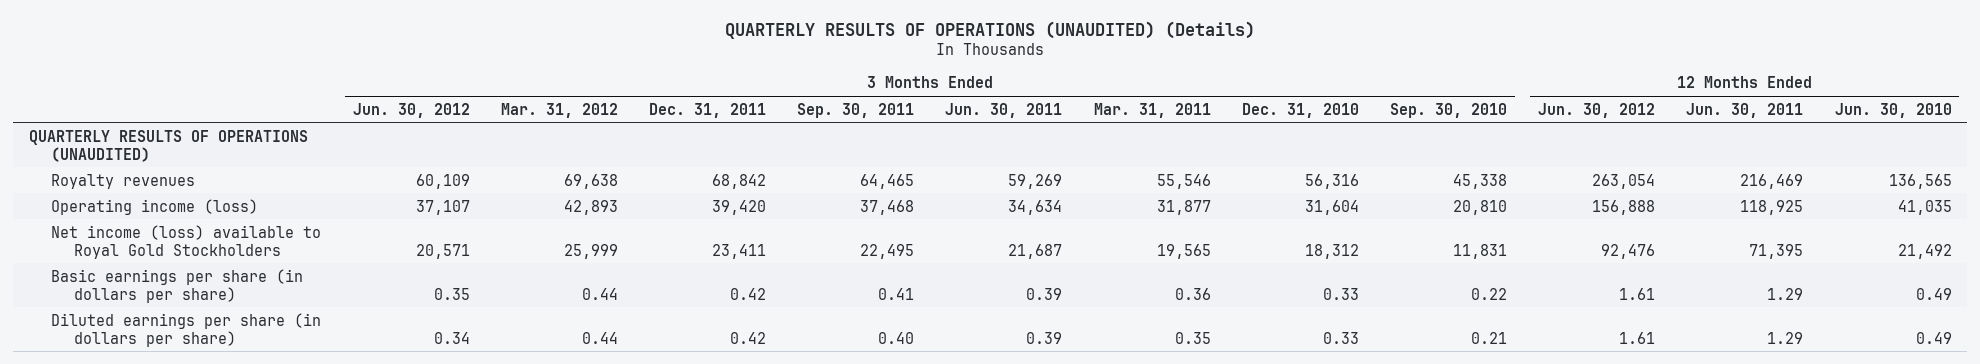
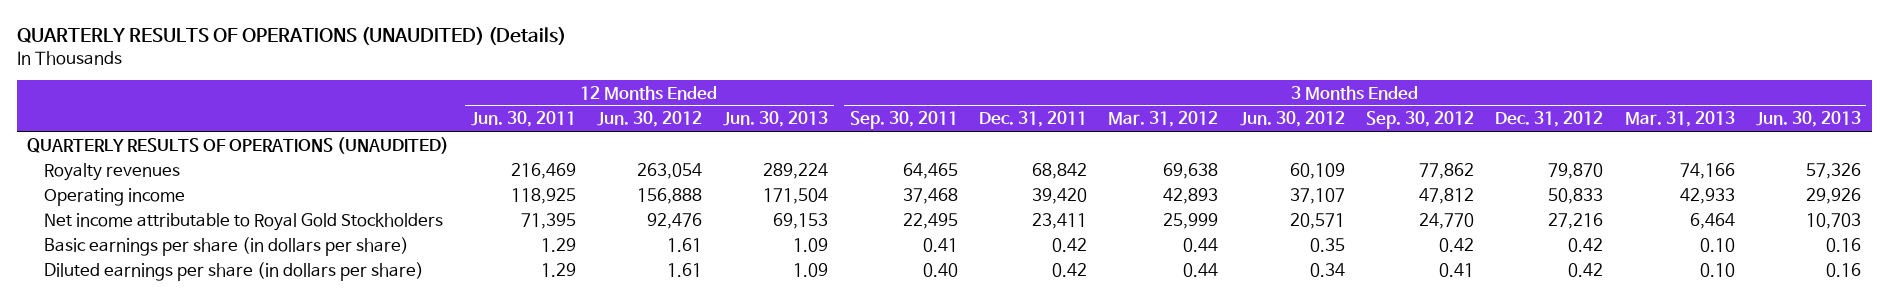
- | 3 Months Ended Jun. 30, 2012 | 3 Months Ended Mar. 31, 2012 | 3 Months Ended Dec. 31, 2011 | 3 Months Ended Sep. 30, 2011 | 3 Months Ended Jun. 30, 2011 | 3 Months Ended Mar. 31, 2011 | 3 Months Ended Dec. 31, 2010 | 3 Months Ended Sep. 30, 2010 | 12 Months Ended Jun. 30, 2012 | 12 Months Ended Jun. 30, 2011 | 12 Months Ended Jun. 30, 2010
+ | 12 Months Ended Jun. 30, 2011 | 12 Months Ended Jun. 30, 2012 | 12 Months Ended Jun. 30, 2013 | 3 Months Ended Sep. 30, 2011 | 3 Months Ended Dec. 31, 2011 | 3 Months Ended Mar. 31, 2012 | 3 Months Ended Jun. 30, 2012 | 3 Months Ended Sep. 30, 2012 | 3 Months Ended Dec. 31, 2012 | 3 Months Ended Mar. 31, 2013 | 3 Months Ended Jun. 30, 2013
- Operating income (loss) | 37,107 | 42,893 | 39,420 | 37,468 | 34,634 | 31,877 | 31,604 | 20,810 | 156,888 | 118,925 | 41,035
- Net income (loss) available to Royal Gold Stockholders | 20,571 | 25,999 | 23,411 | 22,495 | 21,687 | 19,565 | 18,312 | 11,831 | 92,476 | 71,395 | 21,492
+ Operating income | 118,925 | 156,888 | 171,504 | 37,468 | 39,420 | 42,893 | 37,107 | 47,812 | 50,833 | 42,933 | 29,926
+ Net income attributable to Royal Gold Stockholders | 71,395 | 92,476 | 69,153 | 22,495 | 23,411 | 25,999 | 20,571 | 24,770 | 27,216 | 6,464 | 10,703

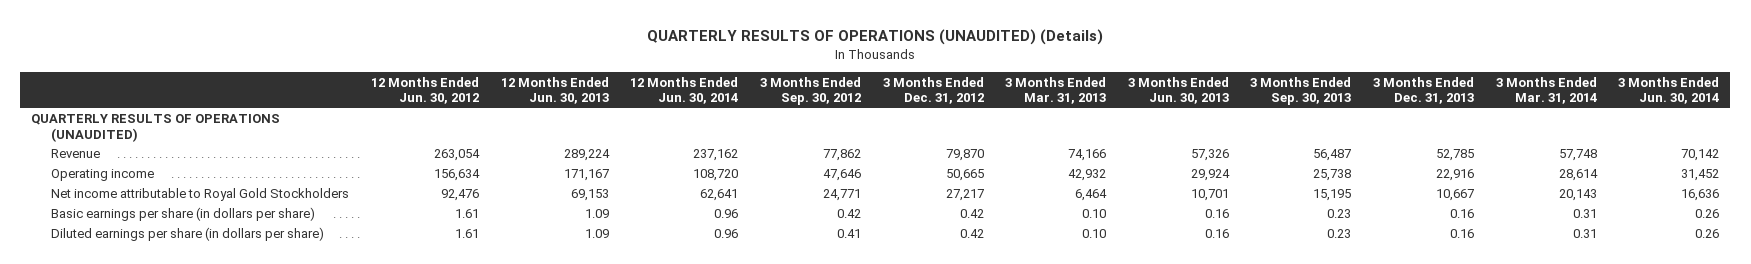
- | 12 Months Ended Jun. 30, 2011 | 12 Months Ended Jun. 30, 2012 | 12 Months Ended Jun. 30, 2013 | 3 Months Ended Sep. 30, 2011 | 3 Months Ended Dec. 31, 2011 | 3 Months Ended Mar. 31, 2012 | 3 Months Ended Jun. 30, 2012 | 3 Months Ended Sep. 30, 2012 | 3 Months Ended Dec. 31, 2012 | 3 Months Ended Mar. 31, 2013 | 3 Months Ended Jun. 30, 2013
+ | 12 Months Ended Jun. 30, 2012 | 12 Months Ended Jun. 30, 2013 | 12 Months Ended Jun. 30, 2014 | 3 Months Ended Sep. 30, 2012 | 3 Months Ended Dec. 31, 2012 | 3 Months Ended Mar. 31, 2013 | 3 Months Ended Jun. 30, 2013 | 3 Months Ended Sep. 30, 2013 | 3 Months Ended Dec. 31, 2013 | 3 Months Ended Mar. 31, 2014 | 3 Months Ended Jun. 30, 2014
- Royalty revenues | 216,469 | 263,054 | 289,224 | 64,465 | 68,842 | 69,638 | 60,109 | 77,862 | 79,870 | 74,166 | 57,326
- Operating income | 118,925 | 156,888 | 171,504 | 37,468 | 39,420 | 42,893 | 37,107 | 47,812 | 50,833 | 42,933 | 29,926
- Net income attributable to Royal Gold Stockholders | 71,395 | 92,476 | 69,153 | 22,495 | 23,411 | 25,999 | 20,571 | 24,770 | 27,216 | 6,464 | 10,703
+ Revenue | 263,054 | 289,224 | 237,162 | 77,862 | 79,870 | 74,166 | 57,326 | 56,487 | 52,785 | 57,748 | 70,142
+ Operating income | 156,634 | 171,167 | 108,720 | 47,646 | 50,665 | 42,932 | 29,924 | 25,738 | 22,916 | 28,614 | 31,452
+ Net income attributable to Royal Gold Stockholders | 92,476 | 69,153 | 62,641 | 24,771 | 27,217 | 6,464 | 10,701 | 15,195 | 10,667 | 20,143 | 16,636

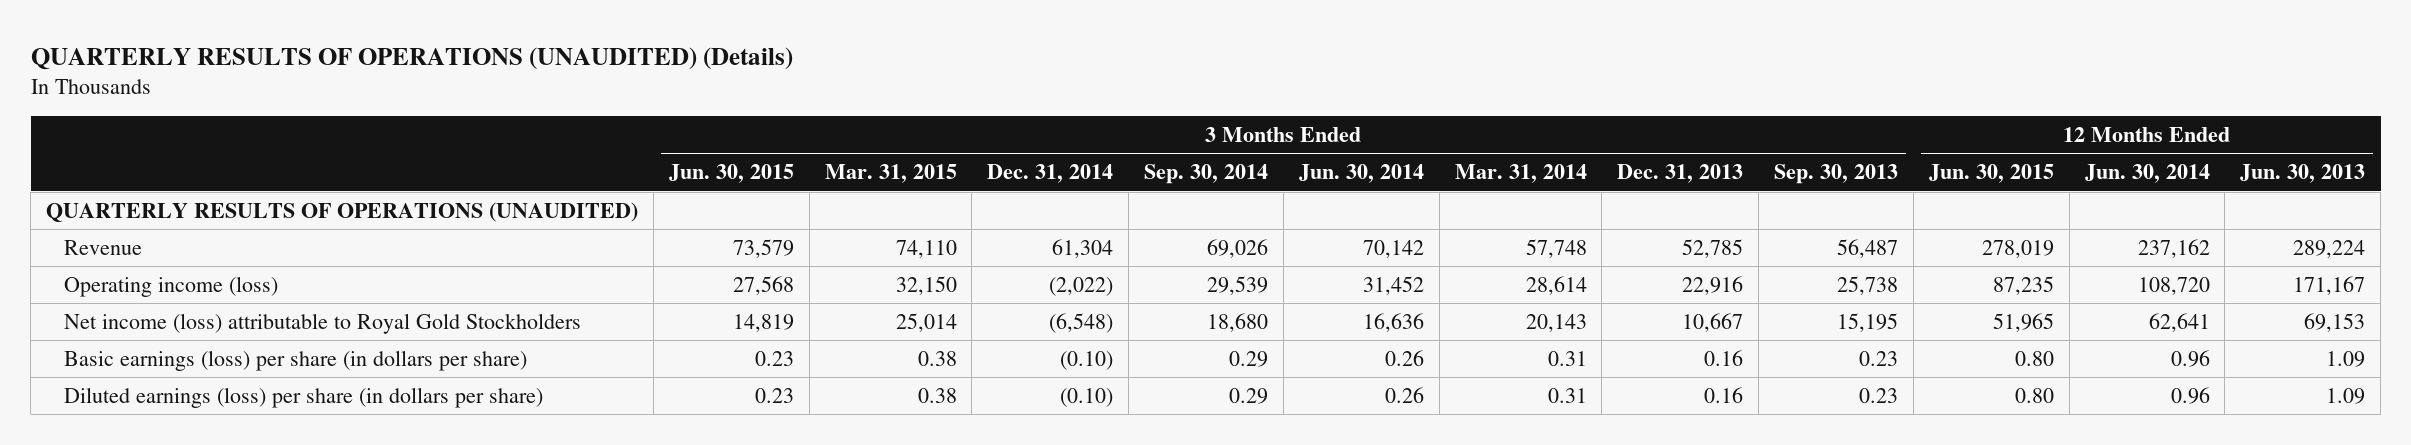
- | 12 Months Ended Jun. 30, 2012 | 12 Months Ended Jun. 30, 2013 | 12 Months Ended Jun. 30, 2014 | 3 Months Ended Sep. 30, 2012 | 3 Months Ended Dec. 31, 2012 | 3 Months Ended Mar. 31, 2013 | 3 Months Ended Jun. 30, 2013 | 3 Months Ended Sep. 30, 2013 | 3 Months Ended Dec. 31, 2013 | 3 Months Ended Mar. 31, 2014 | 3 Months Ended Jun. 30, 2014
+ | 3 Months Ended Jun. 30, 2015 | 3 Months Ended Mar. 31, 2015 | 3 Months Ended Dec. 31, 2014 | 3 Months Ended Sep. 30, 2014 | 3 Months Ended Jun. 30, 2014 | 3 Months Ended Mar. 31, 2014 | 3 Months Ended Dec. 31, 2013 | 3 Months Ended Sep. 30, 2013 | 12 Months Ended Jun. 30, 2015 | 12 Months Ended Jun. 30, 2014 | 12 Months Ended Jun. 30, 2013
- Operating income | 156,634 | 171,167 | 108,720 | 47,646 | 50,665 | 42,932 | 29,924 | 25,738 | 22,916 | 28,614 | 31,452
- Net income attributable to Royal Gold Stockholders | 92,476 | 69,153 | 62,641 | 24,771 | 27,217 | 6,464 | 10,701 | 15,195 | 10,667 | 20,143 | 16,636
- Basic earnings per share (in dollars per share) | 1.61 | 1.09 | 0.96 | 0.42 | 0.42 | 0.10 | 0.16 | 0.23 | 0.16 | 0.31 | 0.26
- Diluted earnings per share (in dollars per share) | 1.61 | 1.09 | 0.96 | 0.41 | 0.42 | 0.10 | 0.16 | 0.23 | 0.16 | 0.31 | 0.26
+ Operating income (loss) | 27,568 | 32,150 | (2,022) | 29,539 | 31,452 | 28,614 | 22,916 | 25,738 | 87,235 | 108,720 | 171,167
+ Net income (loss) attributable to Royal Gold Stockholders | 14,819 | 25,014 | (6,548) | 18,680 | 16,636 | 20,143 | 10,667 | 15,195 | 51,965 | 62,641 | 69,153
+ Basic earnings (loss) per share (in dollars per share) | 0.23 | 0.38 | (0.10) | 0.29 | 0.26 | 0.31 | 0.16 | 0.23 | 0.80 | 0.96 | 1.09
+ Diluted earnings (loss) per share (in dollars per share) | 0.23 | 0.38 | (0.10) | 0.29 | 0.26 | 0.31 | 0.16 | 0.23 | 0.80 | 0.96 | 1.09

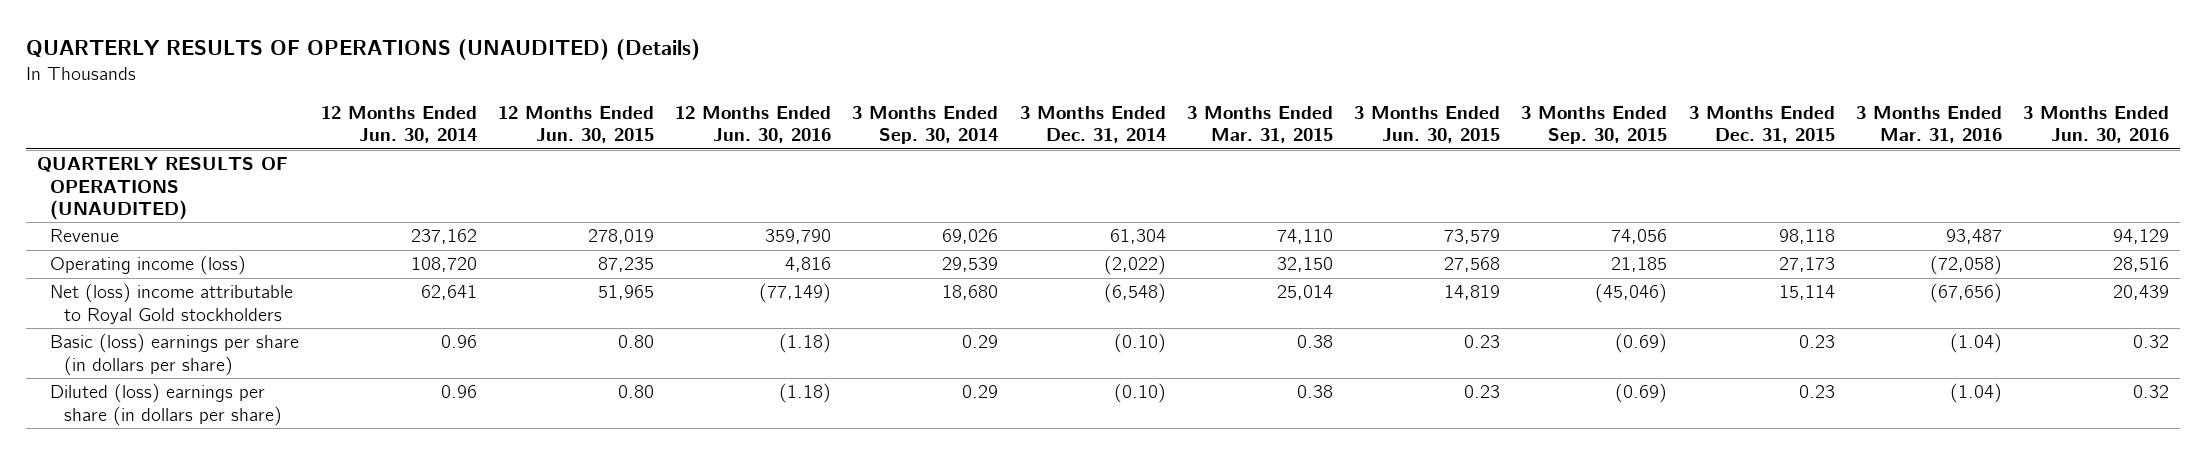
- | 3 Months Ended Jun. 30, 2015 | 3 Months Ended Mar. 31, 2015 | 3 Months Ended Dec. 31, 2014 | 3 Months Ended Sep. 30, 2014 | 3 Months Ended Jun. 30, 2014 | 3 Months Ended Mar. 31, 2014 | 3 Months Ended Dec. 31, 2013 | 3 Months Ended Sep. 30, 2013 | 12 Months Ended Jun. 30, 2015 | 12 Months Ended Jun. 30, 2014 | 12 Months Ended Jun. 30, 2013
+ | 12 Months Ended Jun. 30, 2014 | 12 Months Ended Jun. 30, 2015 | 12 Months Ended Jun. 30, 2016 | 3 Months Ended Sep. 30, 2014 | 3 Months Ended Dec. 31, 2014 | 3 Months Ended Mar. 31, 2015 | 3 Months Ended Jun. 30, 2015 | 3 Months Ended Sep. 30, 2015 | 3 Months Ended Dec. 31, 2015 | 3 Months Ended Mar. 31, 2016 | 3 Months Ended Jun. 30, 2016
- Net income (loss) attributable to Royal Gold Stockholders | 14,819 | 25,014 | (6,548) | 18,680 | 16,636 | 20,143 | 10,667 | 15,195 | 51,965 | 62,641 | 69,153
- Basic earnings (loss) per share (in dollars per share) | 0.23 | 0.38 | (0.10) | 0.29 | 0.26 | 0.31 | 0.16 | 0.23 | 0.80 | 0.96 | 1.09
- Diluted earnings (loss) per share (in dollars per share) | 0.23 | 0.38 | (0.10) | 0.29 | 0.26 | 0.31 | 0.16 | 0.23 | 0.80 | 0.96 | 1.09
+ Net (loss) income attributable to Royal Gold stockholders | 62,641 | 51,965 | (77,149) | 18,680 | (6,548) | 25,014 | 14,819 | (45,046) | 15,114 | (67,656) | 20,439
+ Basic (loss) earnings per share (in dollars per share) | 0.96 | 0.80 | (1.18) | 0.29 | (0.10) | 0.38 | 0.23 | (0.69) | 0.23 | (1.04) | 0.32
+ Diluted (loss) earnings per share (in dollars per share) | 0.96 | 0.80 | (1.18) | 0.29 | (0.10) | 0.38 | 0.23 | (0.69) | 0.23 | (1.04) | 0.32

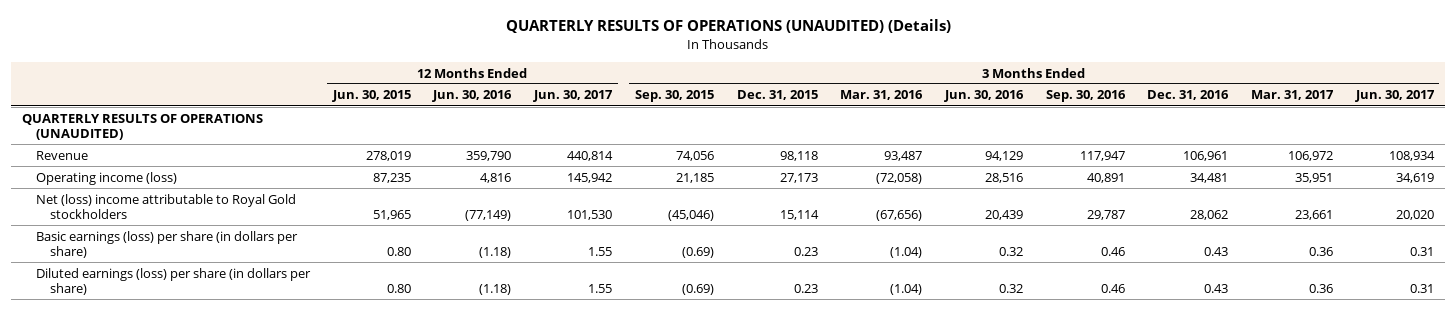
- | 12 Months Ended Jun. 30, 2014 | 12 Months Ended Jun. 30, 2015 | 12 Months Ended Jun. 30, 2016 | 3 Months Ended Sep. 30, 2014 | 3 Months Ended Dec. 31, 2014 | 3 Months Ended Mar. 31, 2015 | 3 Months Ended Jun. 30, 2015 | 3 Months Ended Sep. 30, 2015 | 3 Months Ended Dec. 31, 2015 | 3 Months Ended Mar. 31, 2016 | 3 Months Ended Jun. 30, 2016
+ | 12 Months Ended Jun. 30, 2015 | 12 Months Ended Jun. 30, 2016 | 12 Months Ended Jun. 30, 2017 | 3 Months Ended Sep. 30, 2015 | 3 Months Ended Dec. 31, 2015 | 3 Months Ended Mar. 31, 2016 | 3 Months Ended Jun. 30, 2016 | 3 Months Ended Sep. 30, 2016 | 3 Months Ended Dec. 31, 2016 | 3 Months Ended Mar. 31, 2017 | 3 Months Ended Jun. 30, 2017
- Basic (loss) earnings per share (in dollars per share) | 0.96 | 0.80 | (1.18) | 0.29 | (0.10) | 0.38 | 0.23 | (0.69) | 0.23 | (1.04) | 0.32
- Diluted (loss) earnings per share (in dollars per share) | 0.96 | 0.80 | (1.18) | 0.29 | (0.10) | 0.38 | 0.23 | (0.69) | 0.23 | (1.04) | 0.32
+ Basic earnings (loss) per share (in dollars per share) | 0.80 | (1.18) | 1.55 | (0.69) | 0.23 | (1.04) | 0.32 | 0.46 | 0.43 | 0.36 | 0.31
+ Diluted earnings (loss) per share (in dollars per share) | 0.80 | (1.18) | 1.55 | (0.69) | 0.23 | (1.04) | 0.32 | 0.46 | 0.43 | 0.36 | 0.31

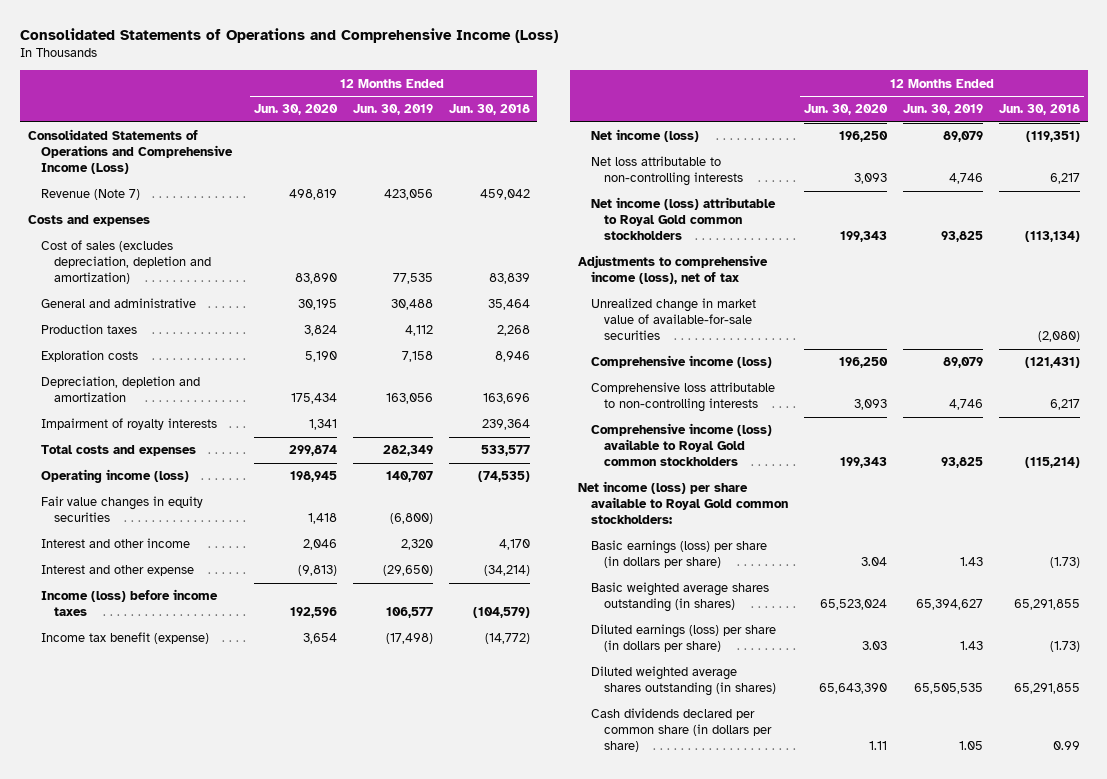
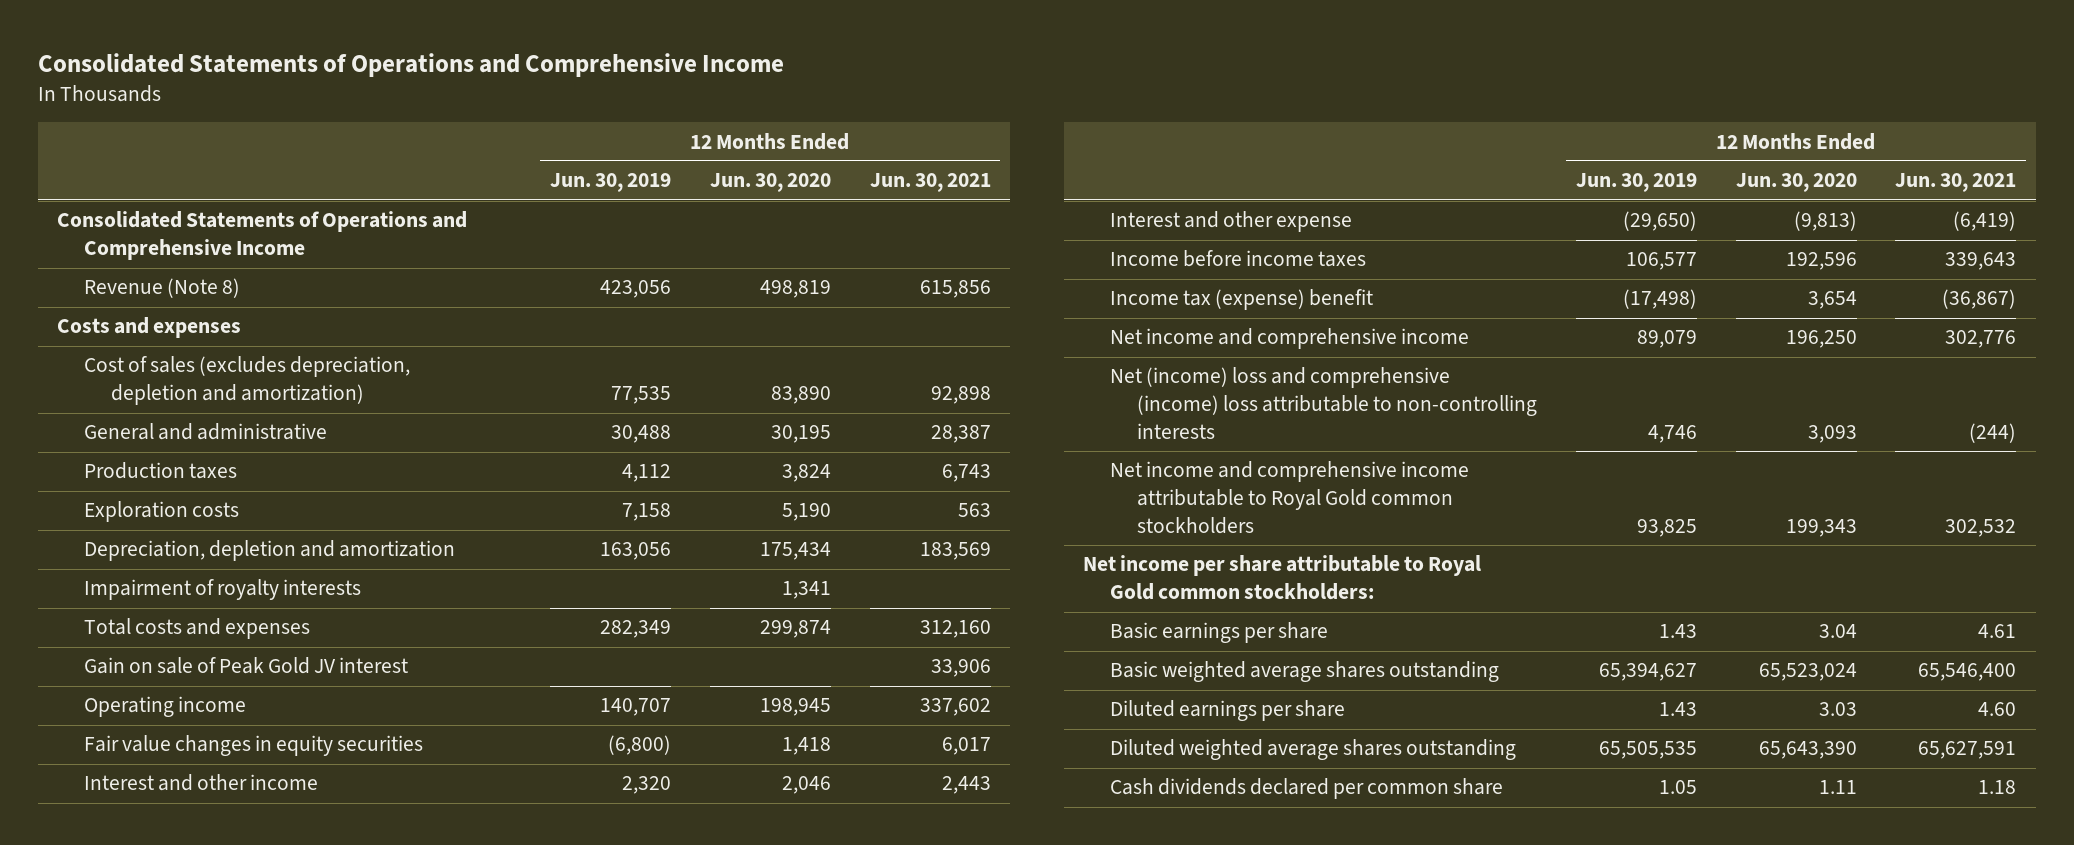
- Consolidated Statements of Operations and Comprehensive Income (Loss)
+ Consolidated Statements of Operations and Comprehensive Income
- | 12 Months Ended Jun. 30, 2020 | 12 Months Ended Jun. 30, 2019 | 12 Months Ended Jun. 30, 2018
+ | 12 Months Ended Jun. 30, 2019 | 12 Months Ended Jun. 30, 2020 | 12 Months Ended Jun. 30, 2021
- Consolidated Statements of Operations and Comprehensive Income (Loss)
- Revenue (Note 7) | 498,819 | 423,056 | 459,042
+ Consolidated Statements of Operations and Comprehensive Income
+ Revenue (Note 8) | 423,056 | 498,819 | 615,856
- Operating income (loss) | 198,945 | 140,707 | (74,535)
+ Gain on sale of Peak Gold JV interest | | | 33,906
+ Operating income | 140,707 | 198,945 | 337,602
- Income (loss) before income taxes | 192,596 | 106,577 | (104,579)
- Income tax benefit (expense) | 3,654 | (17,498) | (14,772)
- Net income (loss) | 196,250 | 89,079 | (119,351)
- Net loss attributable to non-controlling interests | 3,093 | 4,746 | 6,217
- Net income (loss) attributable to Royal Gold common stockholders | 199,343 | 93,825 | (113,134)
- Adjustments to comprehensive income (loss), net of tax
- Unrealized change in market value of available-for-sale securities | | | (2,080)
- Comprehensive income (loss) | 196,250 | 89,079 | (121,431)
- Comprehensive loss attributable to non-controlling interests | 3,093 | 4,746 | 6,217
- Comprehensive income (loss) available to Royal Gold common stockholders | 199,343 | 93,825 | (115,214)
- Net income (loss) per share available to Royal Gold common stockholders:
- Basic earnings (loss) per share (in dollars per share) | 3.04 | 1.43 | (1.73)
- Basic weighted average shares outstanding (in shares) | 65,523,024 | 65,394,627 | 65,291,855
- Diluted earnings (loss) per share (in dollars per share) | 3.03 | 1.43 | (1.73)
- Diluted weighted average shares outstanding (in shares) | 65,643,390 | 65,505,535 | 65,291,855
- Cash dividends declared per common share (in dollars per share) | 1.11 | 1.05 | 0.99
+ Income before income taxes | 106,577 | 192,596 | 339,643
+ Income tax (expense) benefit | (17,498) | 3,654 | (36,867)
+ Net income and comprehensive income | 89,079 | 196,250 | 302,776
+ Net (income) loss and comprehensive (income) loss attributable to non-controlling interests | 4,746 | 3,093 | (244)
+ Net income and comprehensive income attributable to Royal Gold common stockholders | 93,825 | 199,343 | 302,532
+ Net income per share attributable to Royal Gold common stockholders:
+ Basic earnings per share | 1.43 | 3.04 | 4.61
+ Basic weighted average shares outstanding | 65,394,627 | 65,523,024 | 65,546,400
+ Diluted earnings per share | 1.43 | 3.03 | 4.60
+ Diluted weighted average shares outstanding | 65,505,535 | 65,643,390 | 65,627,591
+ Cash dividends declared per common share | 1.05 | 1.11 | 1.18

